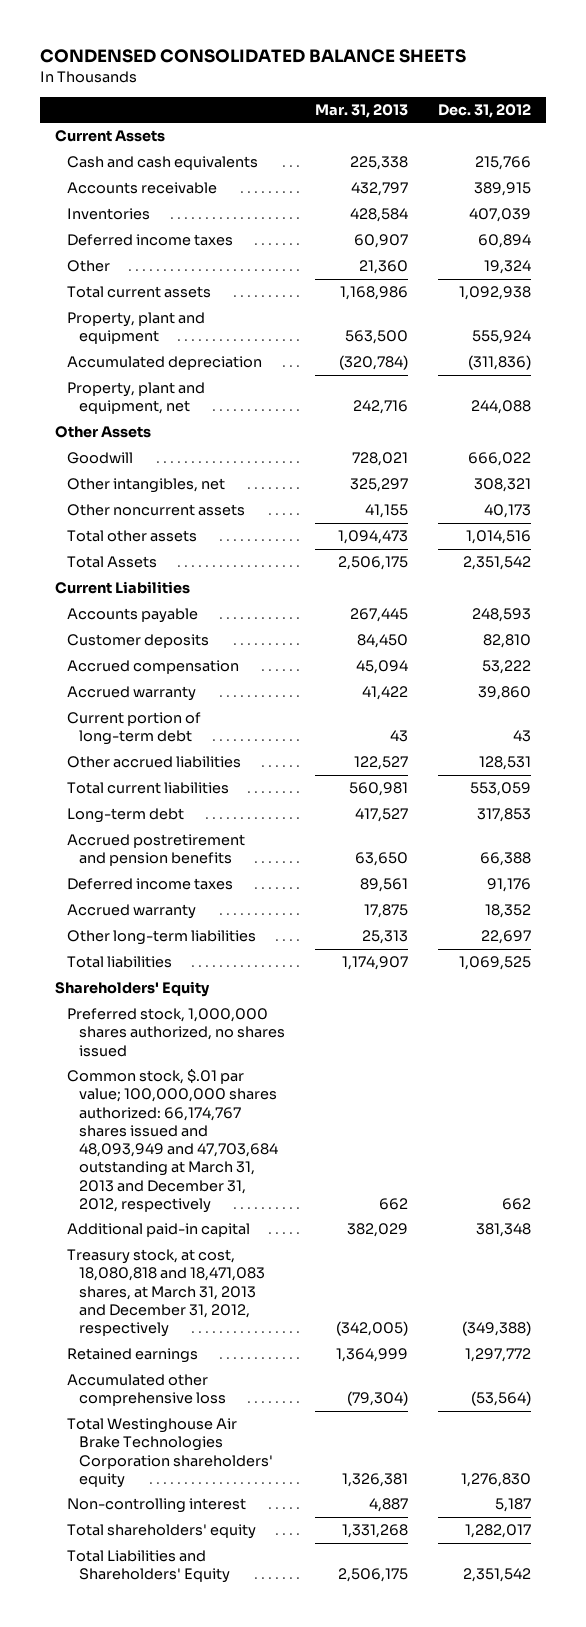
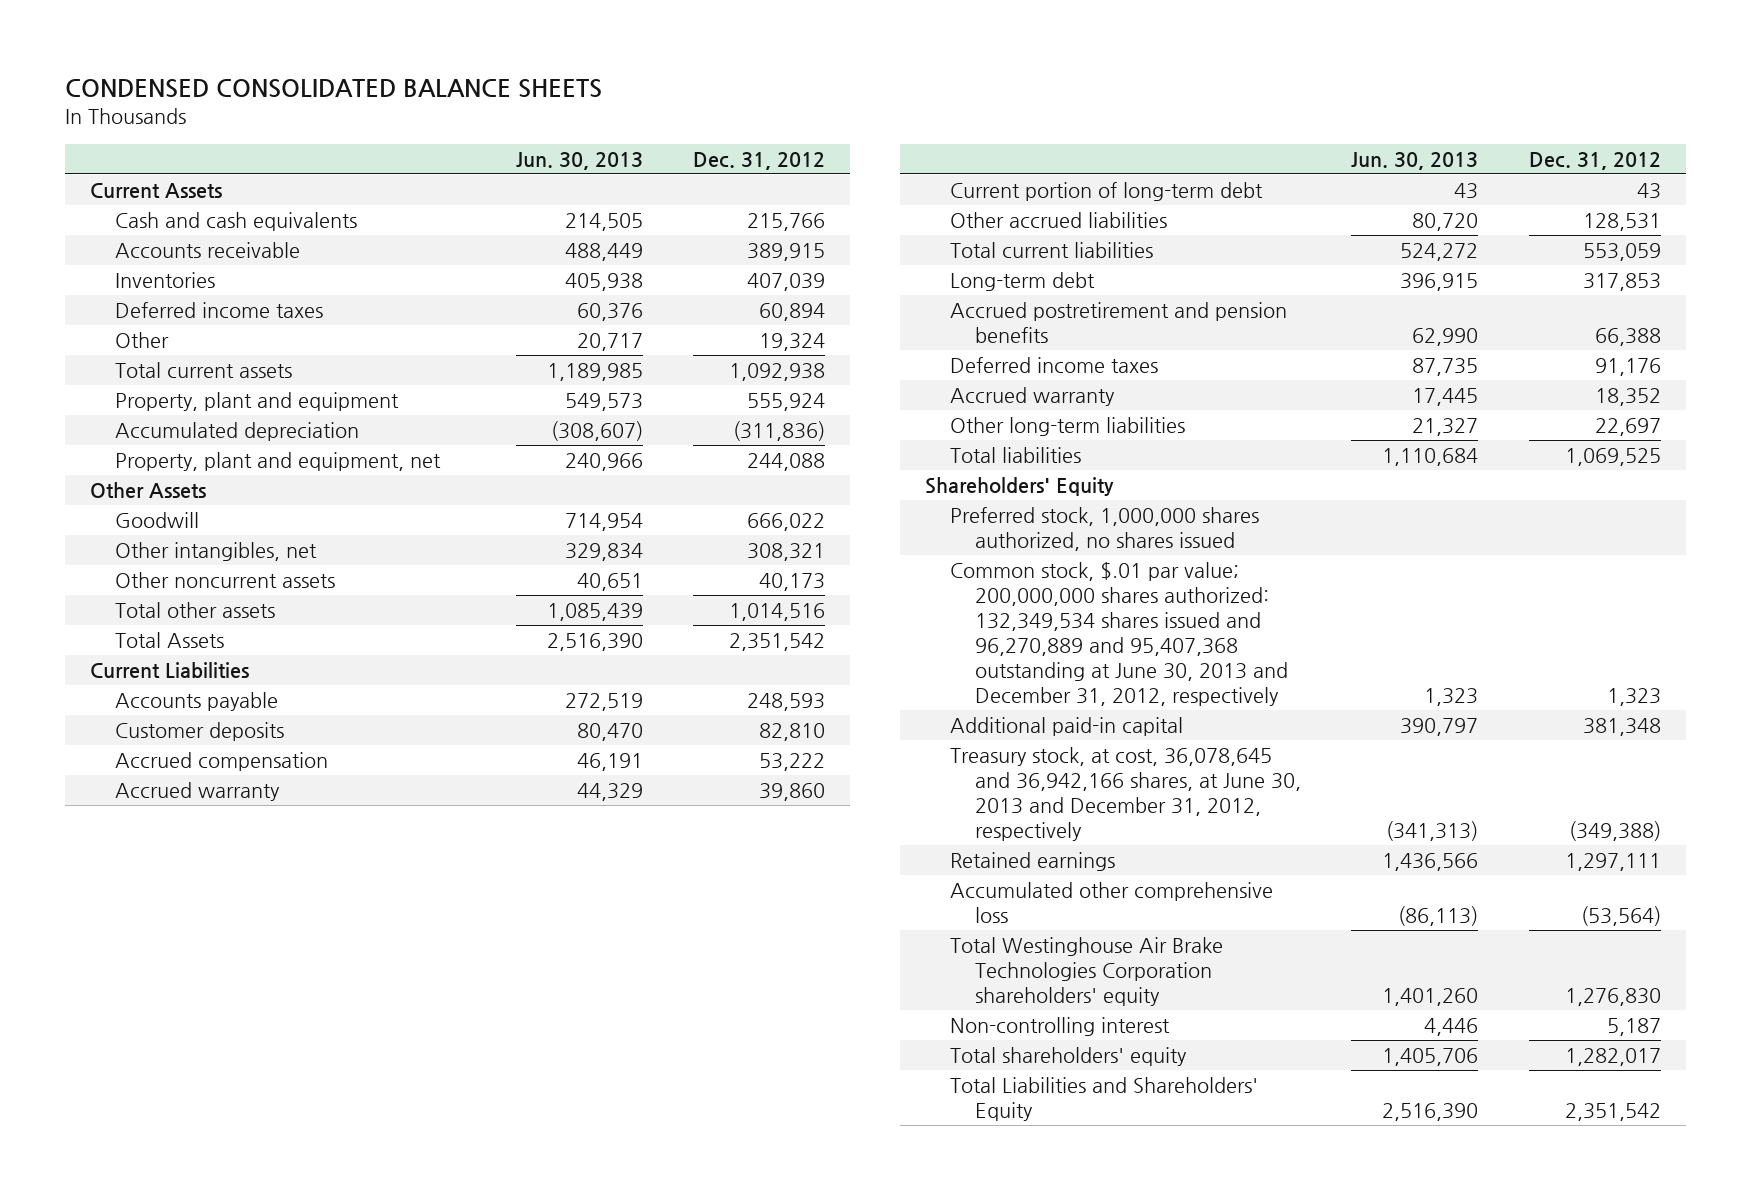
- | Mar. 31, 2013 | Dec. 31, 2012
+ | Jun. 30, 2013 | Dec. 31, 2012
- Common stock, $.01 par value; 100,000,000 shares authorized: 66,174,767 shares issued and 48,093,949 and 47,703,684 outstanding at March 31, 2013 and December 31, 2012, respectively | 662 | 662
+ Common stock, $.01 par value; 200,000,000 shares authorized: 132,349,534 shares issued and 96,270,889 and 95,407,368 outstanding at June 30, 2013 and December 31, 2012, respectively | 1,323 | 1,323
- Treasury stock, at cost, 18,080,818 and 18,471,083 shares, at March 31, 2013 and December 31, 2012, respectively | (342,005) | (349,388)
- Retained earnings | 1,364,999 | 1,297,772
+ Treasury stock, at cost, 36,078,645 and 36,942,166 shares, at June 30, 2013 and December 31, 2012, respectively | (341,313) | (349,388)
+ Retained earnings | 1,436,566 | 1,297,111

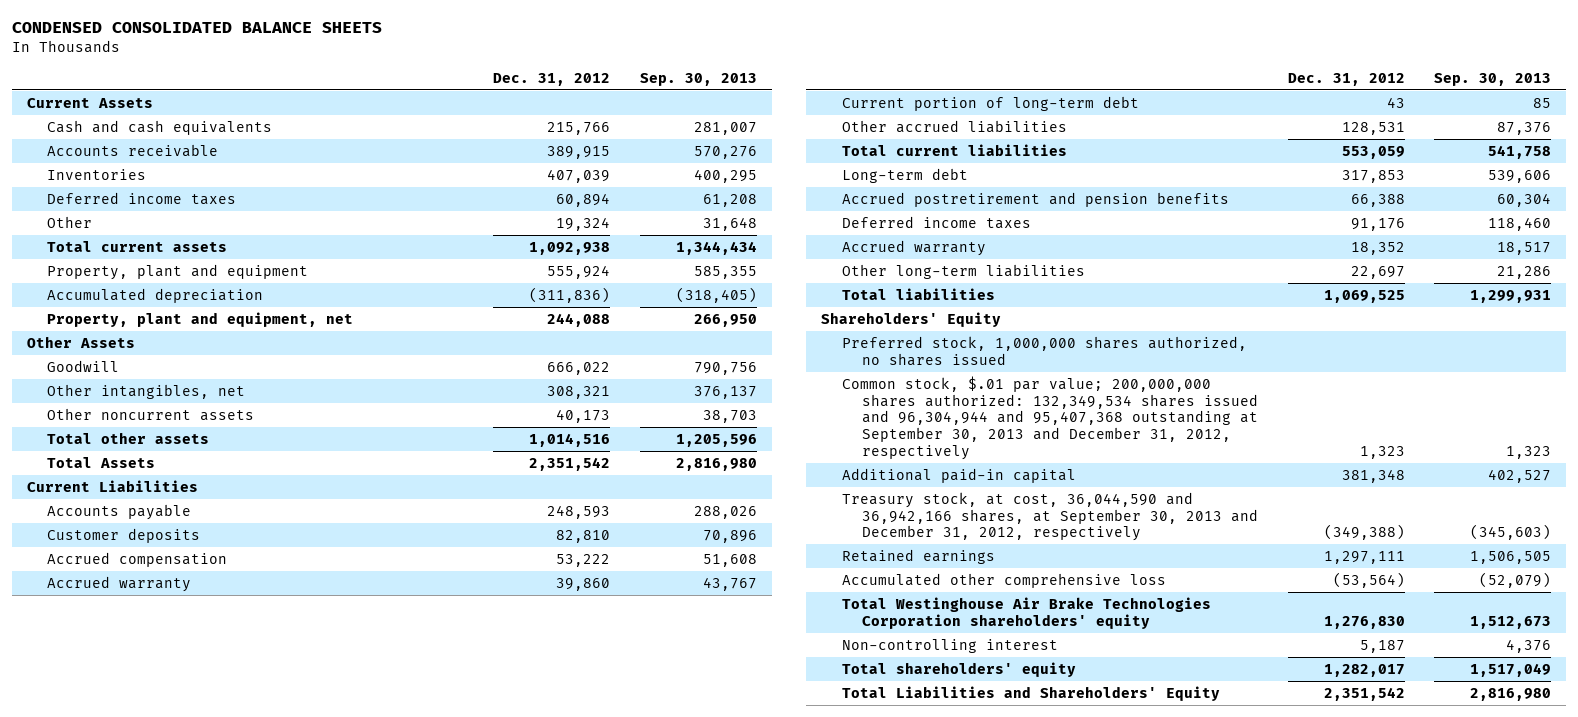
- | Jun. 30, 2013 | Dec. 31, 2012
+ | Dec. 31, 2012 | Sep. 30, 2013
- Common stock, $.01 par value; 200,000,000 shares authorized: 132,349,534 shares issued and 96,270,889 and 95,407,368 outstanding at June 30, 2013 and December 31, 2012, respectively | 1,323 | 1,323
+ Common stock, $.01 par value; 200,000,000 shares authorized: 132,349,534 shares issued and 96,304,944 and 95,407,368 outstanding at September 30, 2013 and December 31, 2012, respectively | 1,323 | 1,323
- Treasury stock, at cost, 36,078,645 and 36,942,166 shares, at June 30, 2013 and December 31, 2012, respectively | (341,313) | (349,388)
+ Treasury stock, at cost, 36,044,590 and 36,942,166 shares, at September 30, 2013 and December 31, 2012, respectively | (349,388) | (345,603)

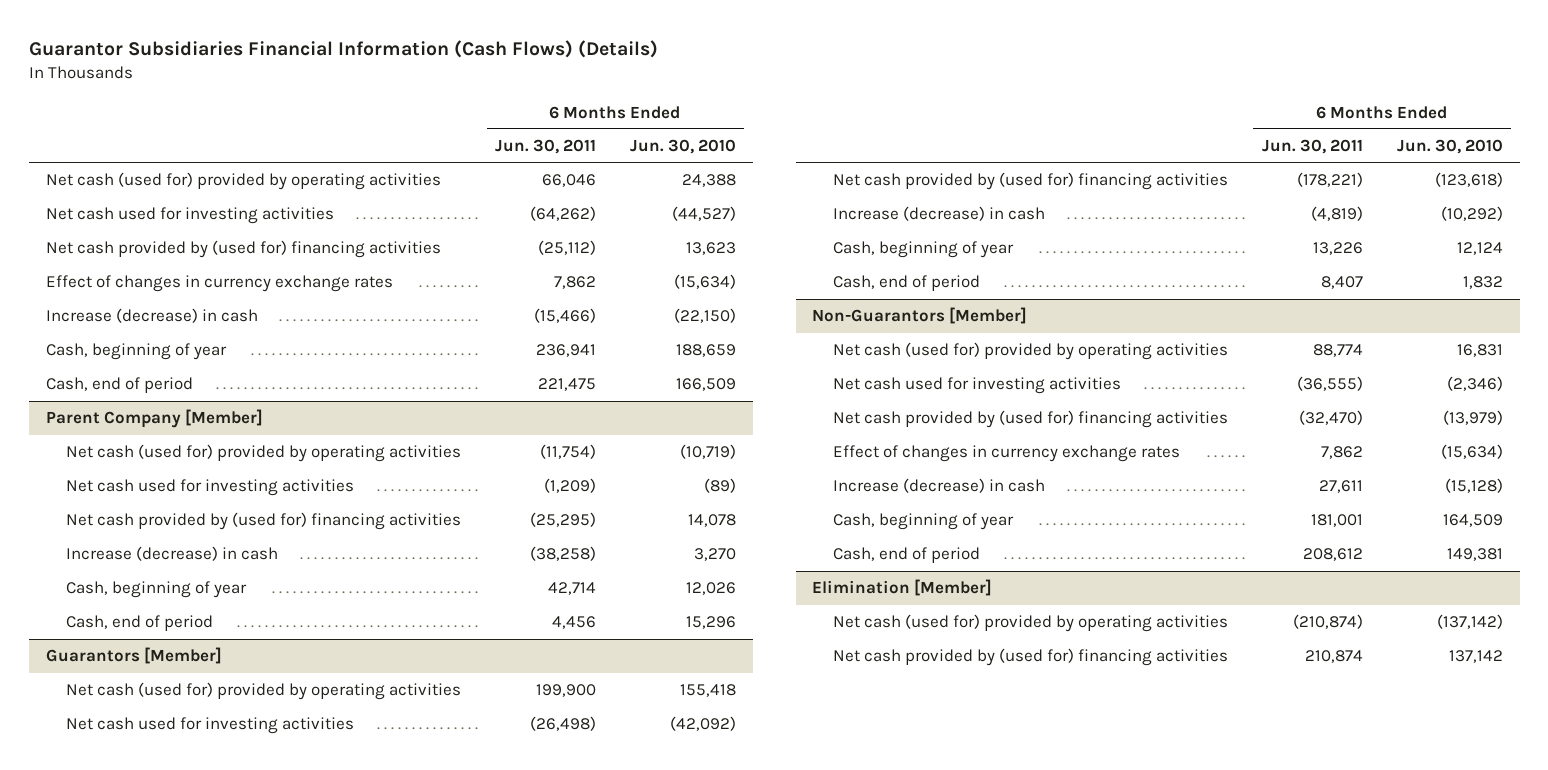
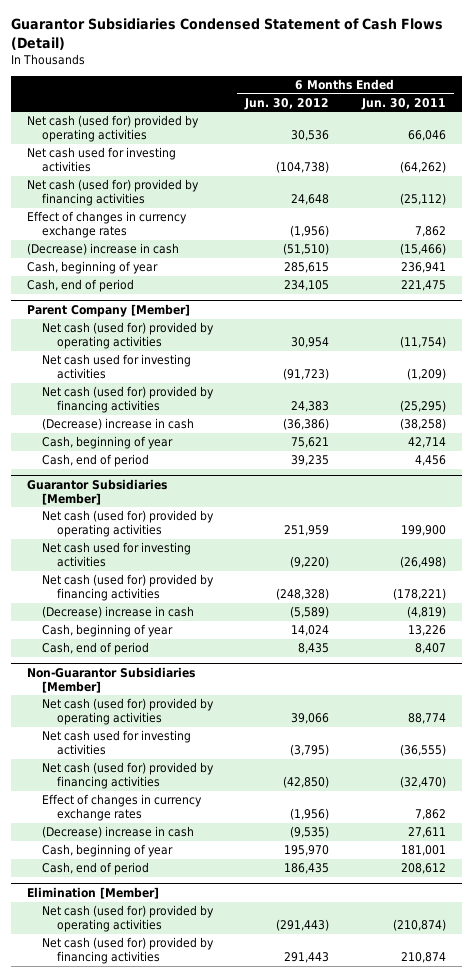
- Guarantor Subsidiaries Financial Information (Cash Flows) (Details)
+ Guarantor Subsidiaries Condensed Statement of Cash Flows (Detail)
- | 6 Months Ended Jun. 30, 2011 | 6 Months Ended Jun. 30, 2010
+ | 6 Months Ended Jun. 30, 2012 | 6 Months Ended Jun. 30, 2011
- Net cash provided by (used for) financing activities | (25,112) | 13,623
+ Net cash (used for) provided by financing activities | 24,648 | (25,112)
- Increase (decrease) in cash | (15,466) | (22,150)
+ (Decrease) increase in cash | (51,510) | (15,466)
@ Parent Company [Member]
- Net cash provided by (used for) financing activities | (25,295) | 14,078
- Increase (decrease) in cash | (38,258) | 3,270
+ Net cash (used for) provided by financing activities | 24,383 | (25,295)
+ (Decrease) increase in cash | (36,386) | (38,258)
- Guarantors [Member]
+ Guarantor Subsidiaries [Member]
- Net cash provided by (used for) financing activities | (178,221) | (123,618)
- Increase (decrease) in cash | (4,819) | (10,292)
+ Net cash (used for) provided by financing activities | (248,328) | (178,221)
+ (Decrease) increase in cash | (5,589) | (4,819)
- Non-Guarantors [Member]
+ Non-Guarantor Subsidiaries [Member]
- Net cash provided by (used for) financing activities | (32,470) | (13,979)
+ Net cash (used for) provided by financing activities | (42,850) | (32,470)
- Increase (decrease) in cash | 27,611 | (15,128)
+ (Decrease) increase in cash | (9,535) | 27,611
@ Elimination [Member]
- Net cash provided by (used for) financing activities | 210,874 | 137,142
+ Net cash (used for) provided by financing activities | 291,443 | 210,874

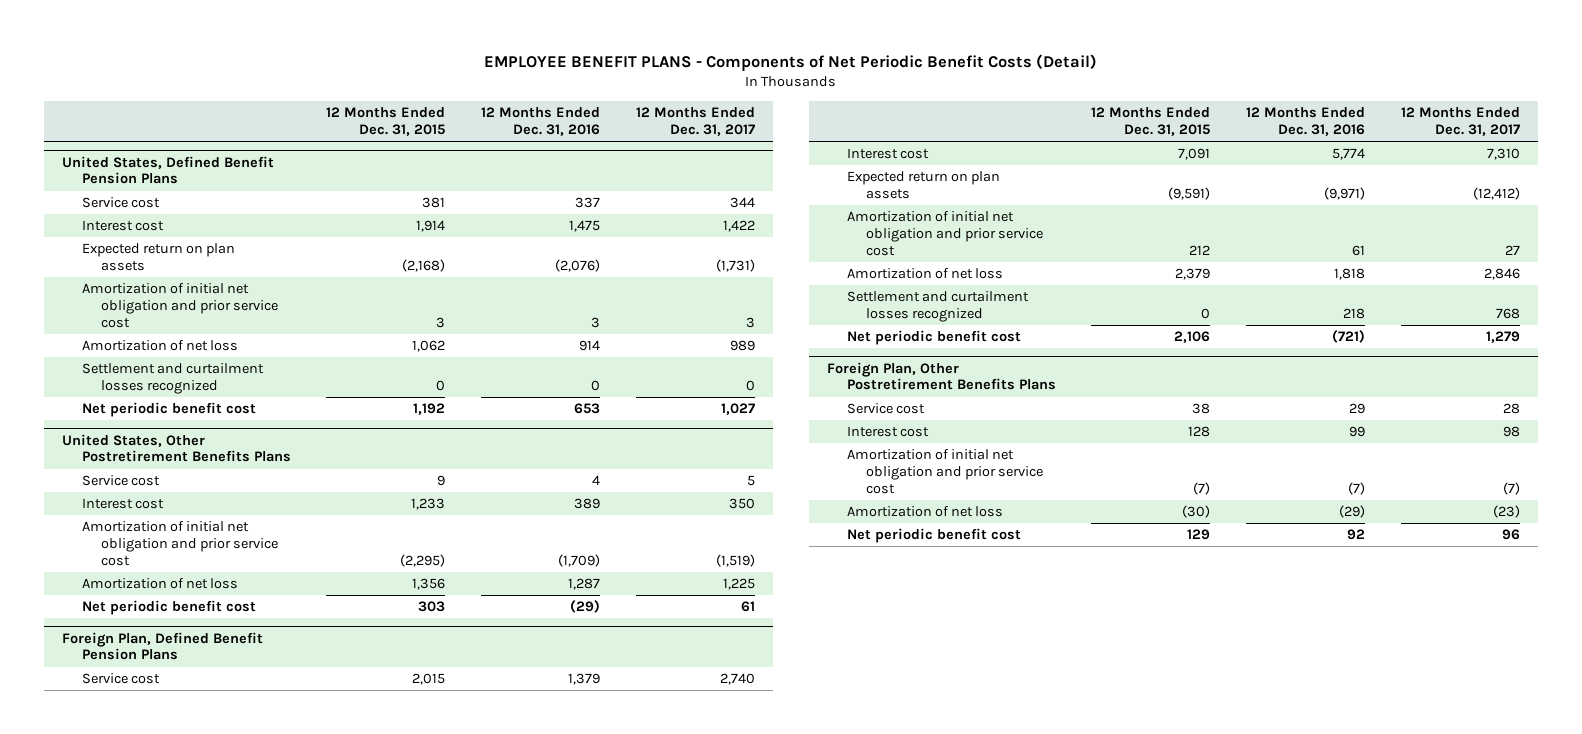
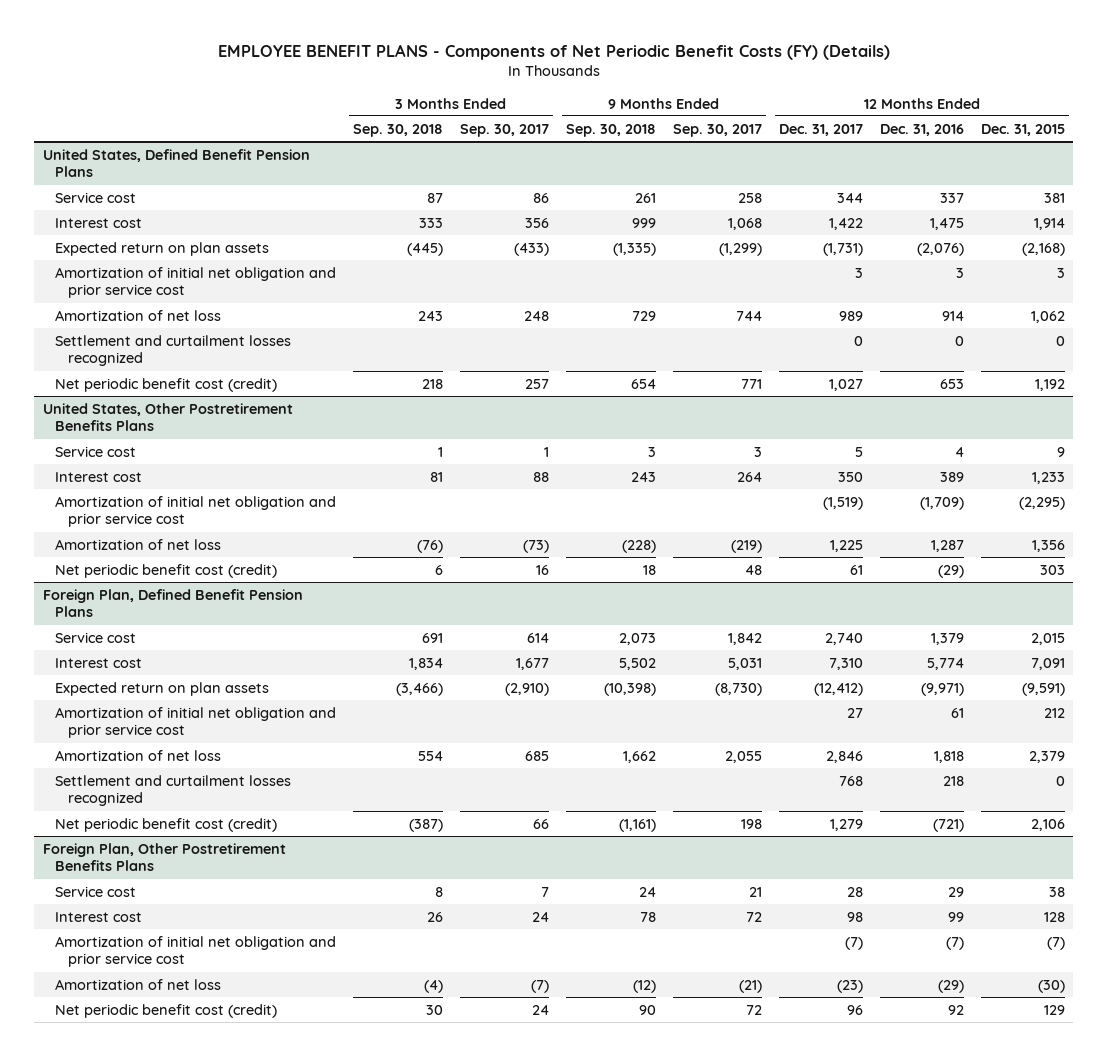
- EMPLOYEE BENEFIT PLANS - Components of Net Periodic Benefit Costs (Detail)
+ EMPLOYEE BENEFIT PLANS - Components of Net Periodic Benefit Costs (FY) (Details)
- | 12 Months Ended Dec. 31, 2015 | 12 Months Ended Dec. 31, 2016 | 12 Months Ended Dec. 31, 2017
+ | 3 Months Ended Sep. 30, 2018 | 3 Months Ended Sep. 30, 2017 | 9 Months Ended Sep. 30, 2018 | 9 Months Ended Sep. 30, 2017 | 12 Months Ended Dec. 31, 2017 | 12 Months Ended Dec. 31, 2016 | 12 Months Ended Dec. 31, 2015
@ United States, Defined Benefit Pension Plans
- Net periodic benefit cost | 1,192 | 653 | 1,027
+ Net periodic benefit cost (credit) | 218 | 257 | 654 | 771 | 1,027 | 653 | 1,192
@ United States, Other Postretirement Benefits Plans
- Net periodic benefit cost | 303 | (29) | 61
+ Net periodic benefit cost (credit) | 6 | 16 | 18 | 48 | 61 | (29) | 303
@ Foreign Plan, Defined Benefit Pension Plans
- Net periodic benefit cost | 2,106 | (721) | 1,279
+ Net periodic benefit cost (credit) | (387) | 66 | (1,161) | 198 | 1,279 | (721) | 2,106
@ Foreign Plan, Other Postretirement Benefits Plans
- Net periodic benefit cost | 129 | 92 | 96
+ Net periodic benefit cost (credit) | 30 | 24 | 90 | 72 | 96 | 92 | 129

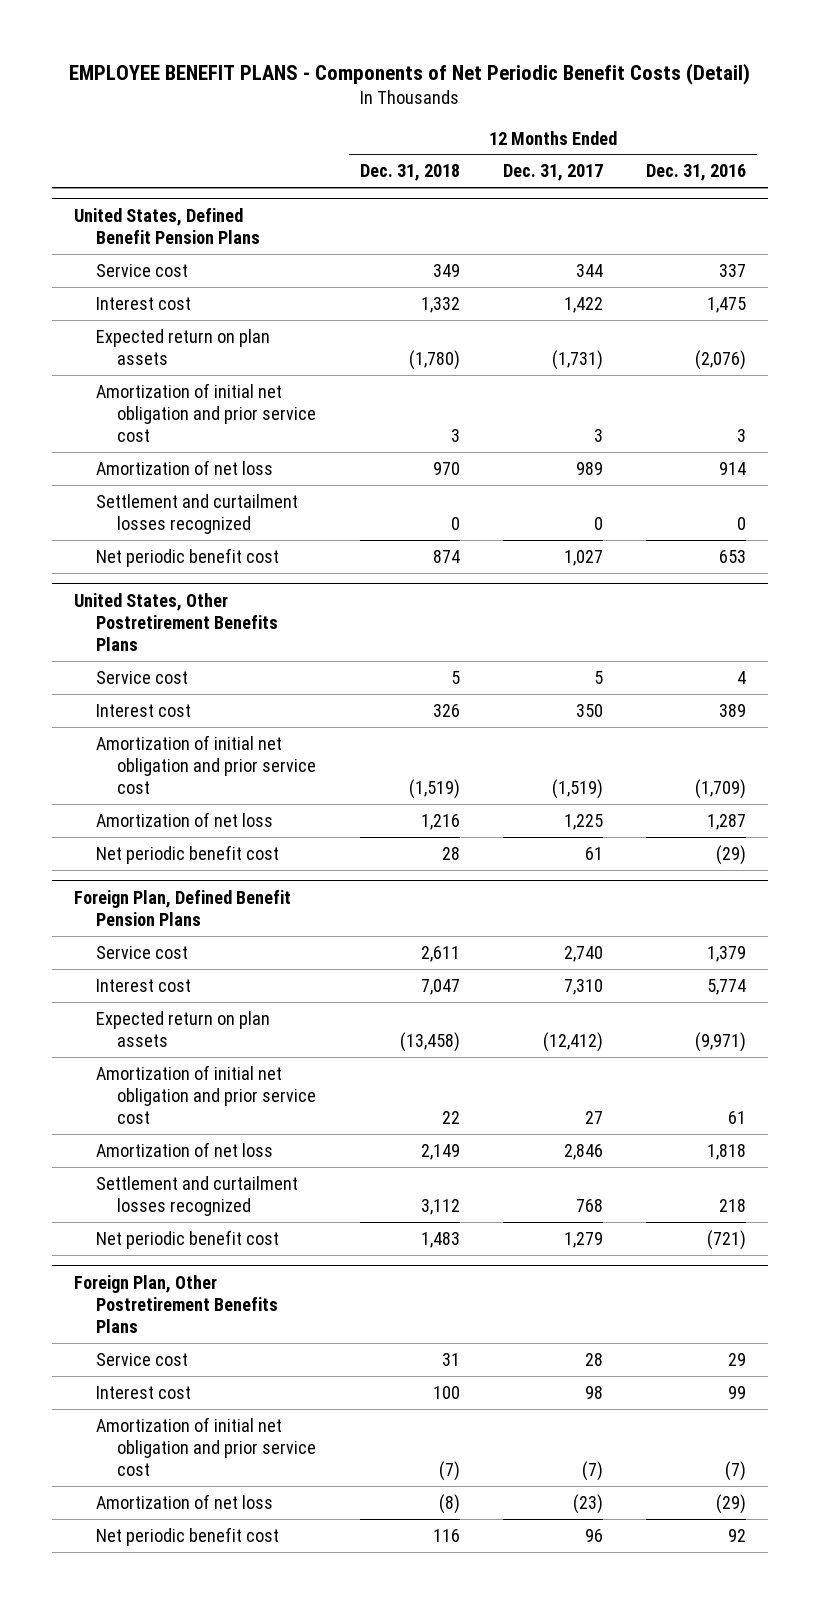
- EMPLOYEE BENEFIT PLANS - Components of Net Periodic Benefit Costs (FY) (Details)
+ EMPLOYEE BENEFIT PLANS - Components of Net Periodic Benefit Costs (Detail)
- | 3 Months Ended Sep. 30, 2018 | 3 Months Ended Sep. 30, 2017 | 9 Months Ended Sep. 30, 2018 | 9 Months Ended Sep. 30, 2017 | 12 Months Ended Dec. 31, 2017 | 12 Months Ended Dec. 31, 2016 | 12 Months Ended Dec. 31, 2015
+ | 12 Months Ended Dec. 31, 2018 | 12 Months Ended Dec. 31, 2017 | 12 Months Ended Dec. 31, 2016
@ United States, Defined Benefit Pension Plans
- Net periodic benefit cost (credit) | 218 | 257 | 654 | 771 | 1,027 | 653 | 1,192
+ Net periodic benefit cost | 874 | 1,027 | 653
@ United States, Other Postretirement Benefits Plans
- Net periodic benefit cost (credit) | 6 | 16 | 18 | 48 | 61 | (29) | 303
+ Net periodic benefit cost | 28 | 61 | (29)
@ Foreign Plan, Defined Benefit Pension Plans
- Net periodic benefit cost (credit) | (387) | 66 | (1,161) | 198 | 1,279 | (721) | 2,106
+ Net periodic benefit cost | 1,483 | 1,279 | (721)
@ Foreign Plan, Other Postretirement Benefits Plans
- Net periodic benefit cost (credit) | 30 | 24 | 90 | 72 | 96 | 92 | 129
+ Net periodic benefit cost | 116 | 96 | 92

